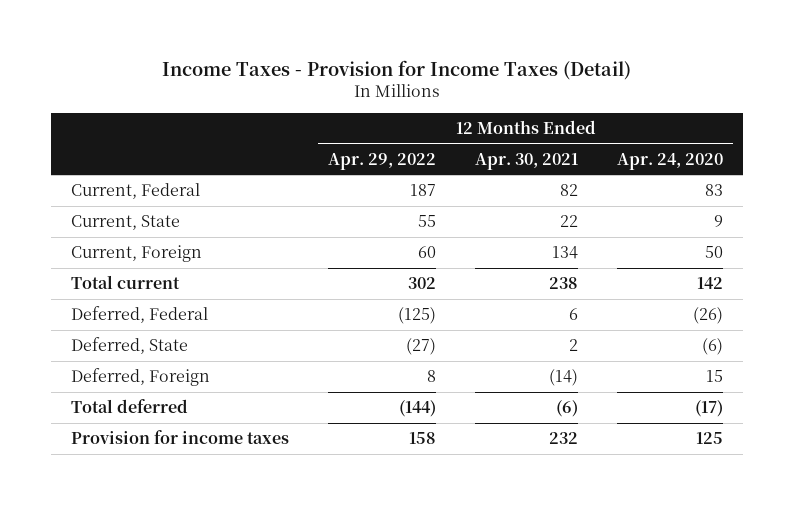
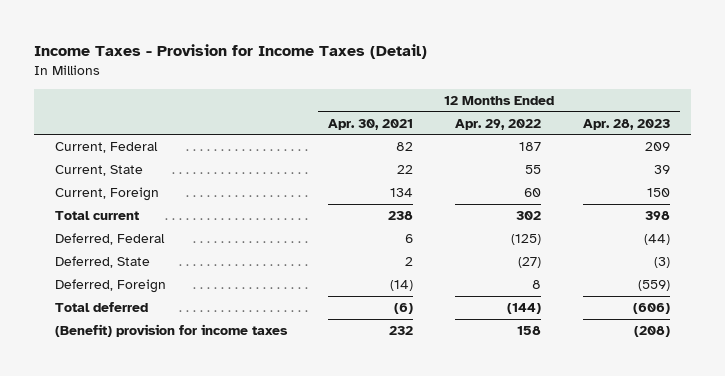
- | 12 Months Ended Apr. 29, 2022 | 12 Months Ended Apr. 30, 2021 | 12 Months Ended Apr. 24, 2020
+ | 12 Months Ended Apr. 30, 2021 | 12 Months Ended Apr. 29, 2022 | 12 Months Ended Apr. 28, 2023
- Provision for income taxes | 158 | 232 | 125
+ (Benefit) provision for income taxes | 232 | 158 | (208)

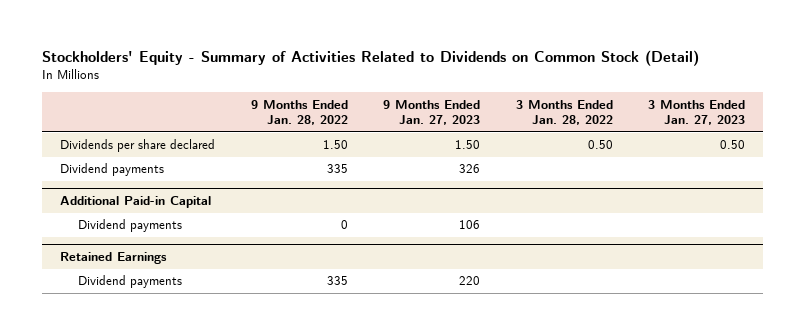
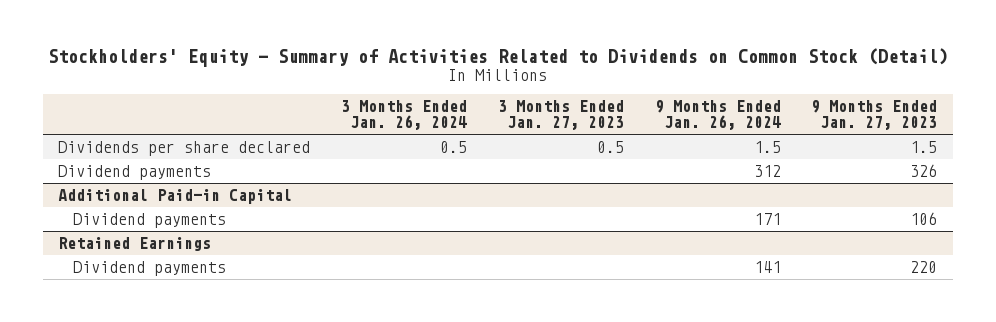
- | 9 Months Ended Jan. 28, 2022 | 9 Months Ended Jan. 27, 2023 | 3 Months Ended Jan. 28, 2022 | 3 Months Ended Jan. 27, 2023
+ | 3 Months Ended Jan. 26, 2024 | 3 Months Ended Jan. 27, 2023 | 9 Months Ended Jan. 26, 2024 | 9 Months Ended Jan. 27, 2023
- Dividends per share declared | 1.50 | 1.50 | 0.50 | 0.50
+ Dividends per share declared | 0.5 | 0.5 | 1.5 | 1.5

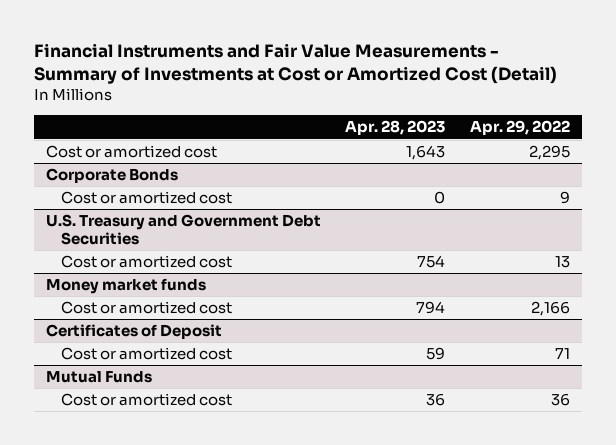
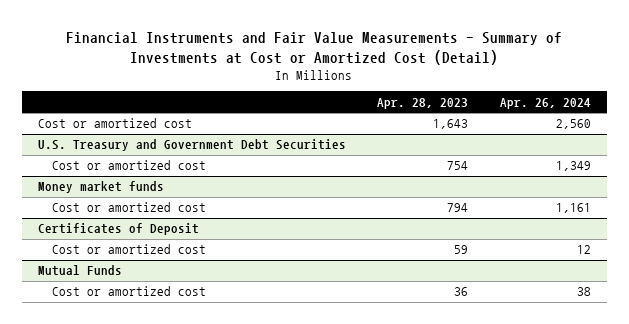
- | Apr. 28, 2023 | Apr. 29, 2022
+ | Apr. 28, 2023 | Apr. 26, 2024
- Corporate Bonds
- Cost or amortized cost | 0 | 9

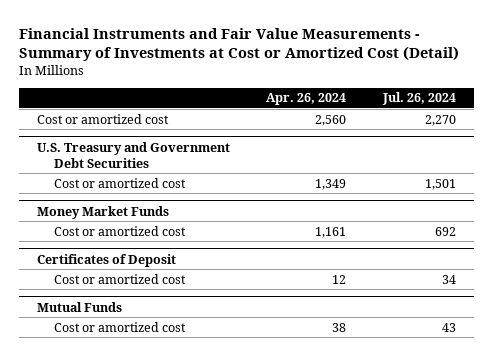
- | Apr. 28, 2023 | Apr. 26, 2024
+ | Apr. 26, 2024 | Jul. 26, 2024
- Money market funds
+ Money Market Funds

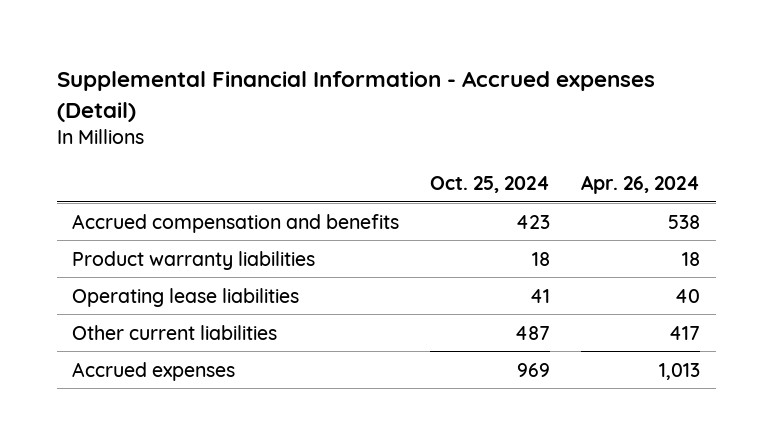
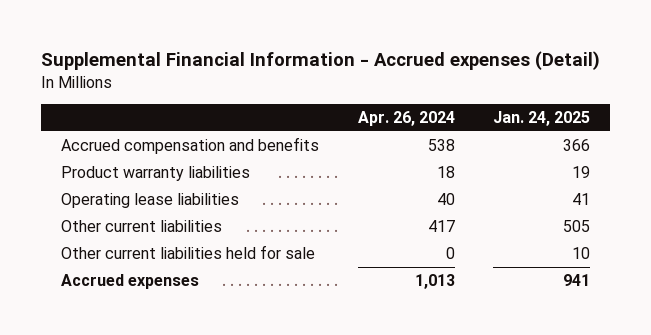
- | Oct. 25, 2024 | Apr. 26, 2024
+ | Apr. 26, 2024 | Jan. 24, 2025
+ Other current liabilities held for sale | 0 | 10

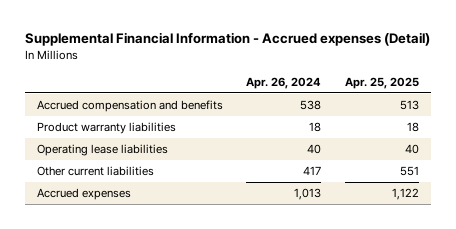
- | Apr. 26, 2024 | Jan. 24, 2025
+ | Apr. 26, 2024 | Apr. 25, 2025
- Other current liabilities held for sale | 0 | 10

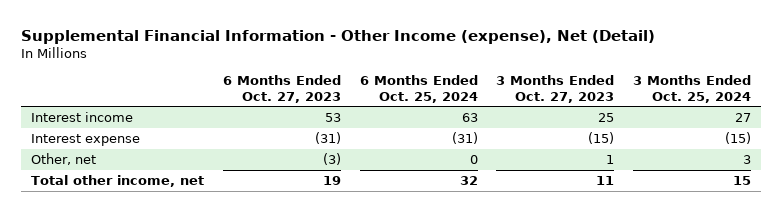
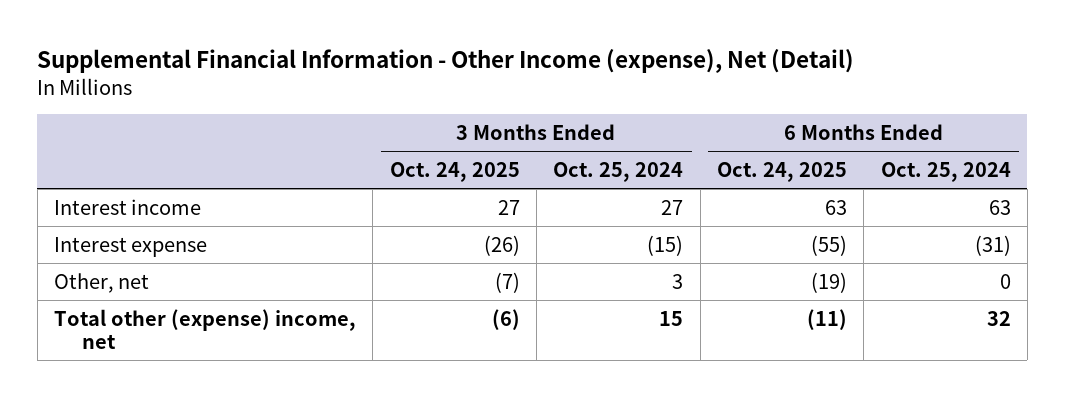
- | 6 Months Ended Oct. 27, 2023 | 6 Months Ended Oct. 25, 2024 | 3 Months Ended Oct. 27, 2023 | 3 Months Ended Oct. 25, 2024
+ | 3 Months Ended Oct. 24, 2025 | 3 Months Ended Oct. 25, 2024 | 6 Months Ended Oct. 24, 2025 | 6 Months Ended Oct. 25, 2024
- Total other income, net | 19 | 32 | 11 | 15
+ Total other (expense) income, net | (6) | 15 | (11) | 32

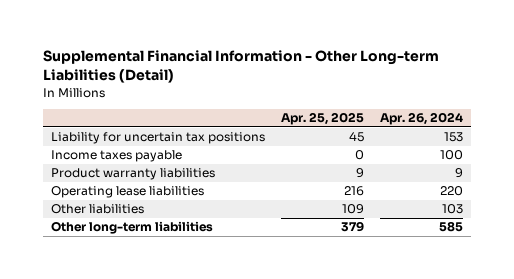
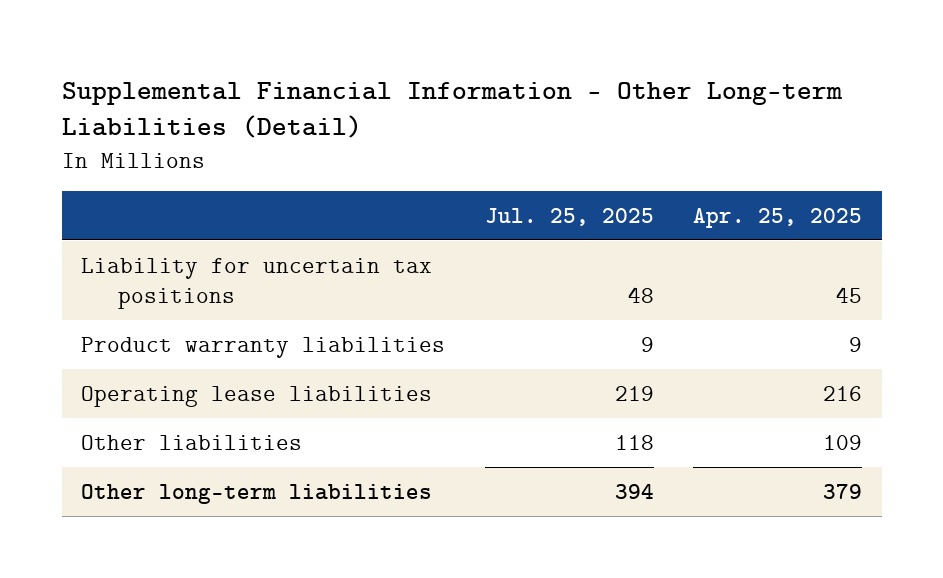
- | Apr. 25, 2025 | Apr. 26, 2024
+ | Jul. 25, 2025 | Apr. 25, 2025
- Income taxes payable | 0 | 100

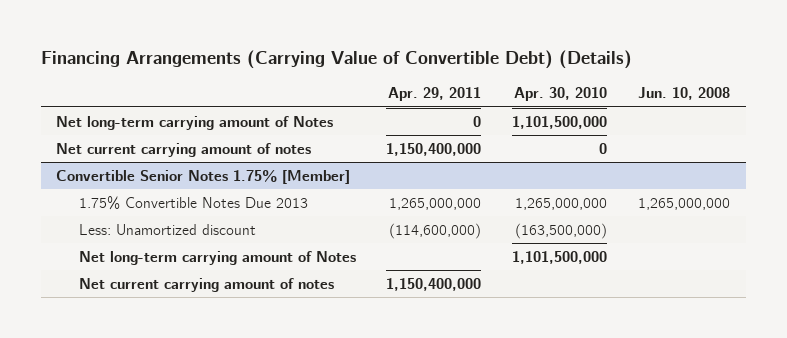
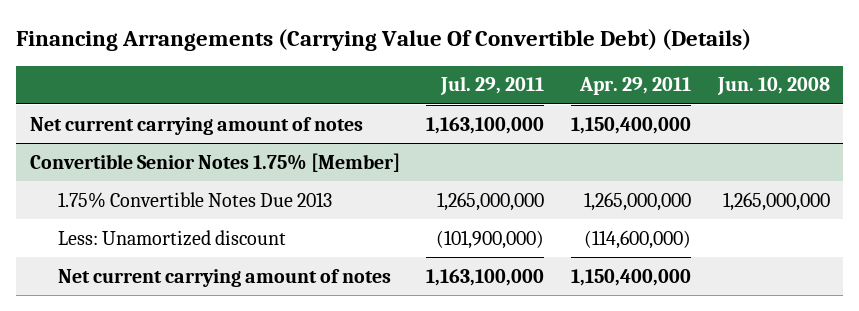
- Financing Arrangements (Carrying Value of Convertible Debt) (Details)
+ Financing Arrangements (Carrying Value Of Convertible Debt) (Details)
- | Apr. 29, 2011 | Apr. 30, 2010 | Jun. 10, 2008
+ | Jul. 29, 2011 | Apr. 29, 2011 | Jun. 10, 2008
- Net long-term carrying amount of Notes | 0 | 1,101,500,000 |
@ Convertible Senior Notes 1.75% [Member]
- Net long-term carrying amount of Notes | | 1,101,500,000 |

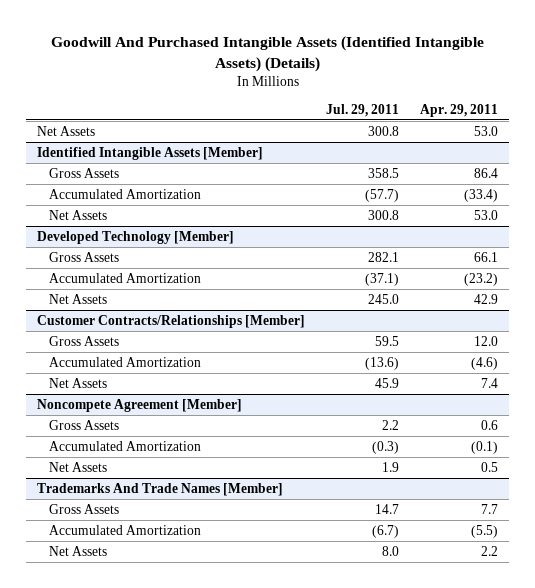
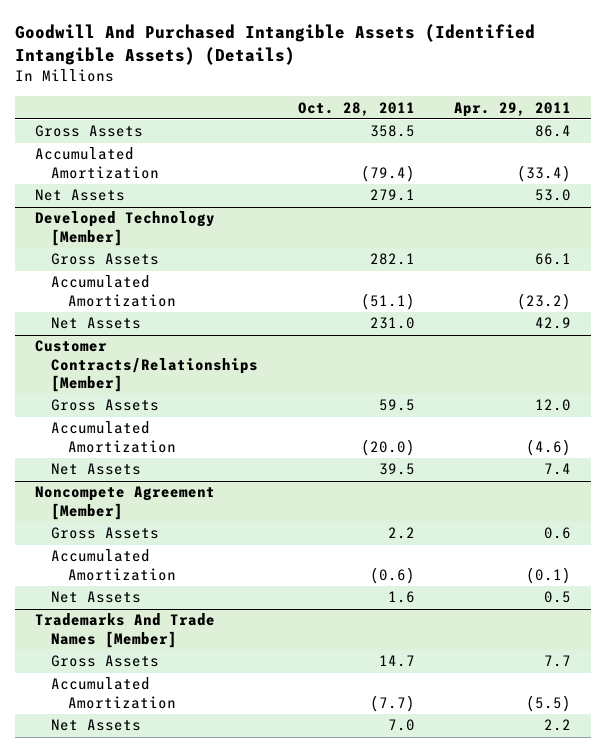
- | Jul. 29, 2011 | Apr. 29, 2011
+ | Oct. 28, 2011 | Apr. 29, 2011
- Net Assets | 300.8 | 53.0
- Identified Intangible Assets [Member]

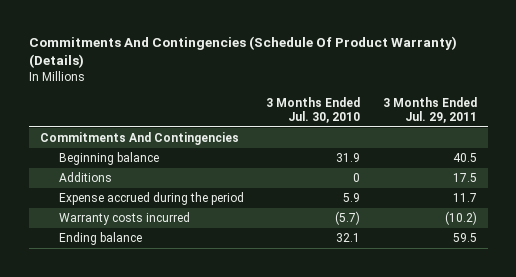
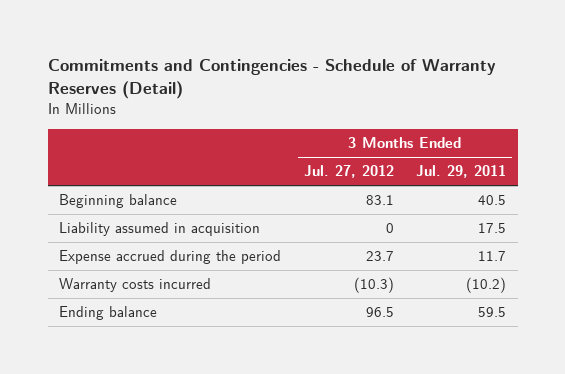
- Commitments And Contingencies (Schedule Of Product Warranty) (Details)
+ Commitments and Contingencies - Schedule of Warranty Reserves (Detail)
- | 3 Months Ended Jul. 30, 2010 | 3 Months Ended Jul. 29, 2011
+ | 3 Months Ended Jul. 27, 2012 | 3 Months Ended Jul. 29, 2011
- Commitments And Contingencies
- Additions | 0 | 17.5
+ Liability assumed in acquisition | 0 | 17.5

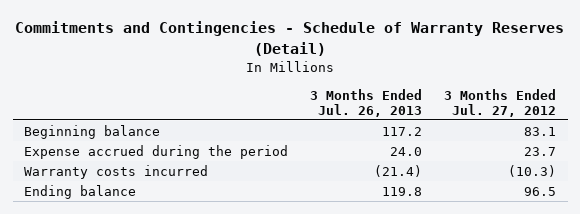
- | 3 Months Ended Jul. 27, 2012 | 3 Months Ended Jul. 29, 2011
+ | 3 Months Ended Jul. 26, 2013 | 3 Months Ended Jul. 27, 2012
- Liability assumed in acquisition | 0 | 17.5

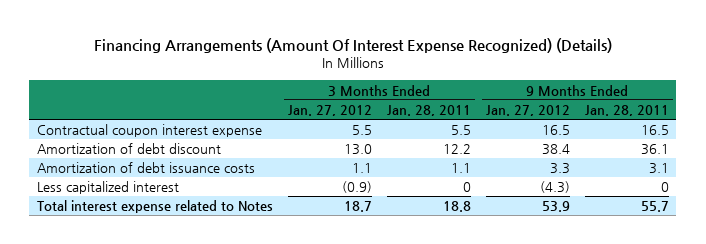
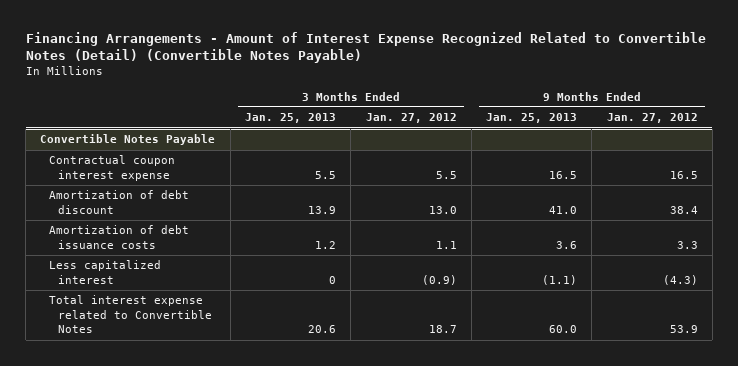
- Financing Arrangements (Amount Of Interest Expense Recognized) (Details)
+ Financing Arrangements - Amount of Interest Expense Recognized Related to Convertible Notes (Detail) (Convertible Notes Payable)
- | 3 Months Ended Jan. 27, 2012 | 3 Months Ended Jan. 28, 2011 | 9 Months Ended Jan. 27, 2012 | 9 Months Ended Jan. 28, 2011
+ | 3 Months Ended Jan. 25, 2013 | 3 Months Ended Jan. 27, 2012 | 9 Months Ended Jan. 25, 2013 | 9 Months Ended Jan. 27, 2012
+ Convertible Notes Payable
- Total interest expense related to Notes | 18.7 | 18.8 | 53.9 | 55.7
+ Total interest expense related to Convertible Notes | 20.6 | 18.7 | 60.0 | 53.9

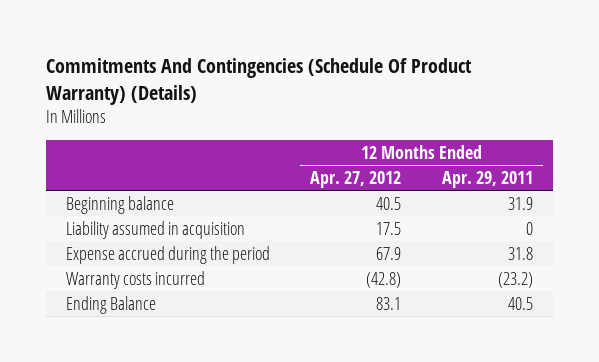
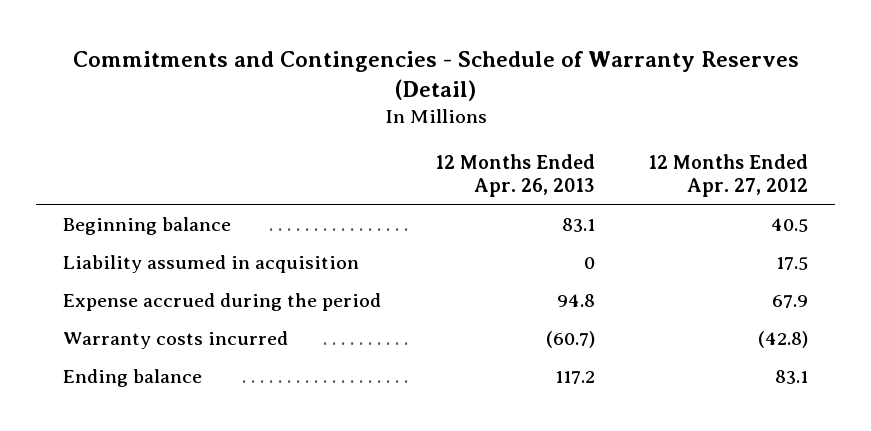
- Commitments And Contingencies (Schedule Of Product Warranty) (Details)
+ Commitments and Contingencies - Schedule of Warranty Reserves (Detail)
- | 12 Months Ended Apr. 27, 2012 | 12 Months Ended Apr. 29, 2011
+ | 12 Months Ended Apr. 26, 2013 | 12 Months Ended Apr. 27, 2012
- Ending Balance | 83.1 | 40.5
+ Ending balance | 117.2 | 83.1

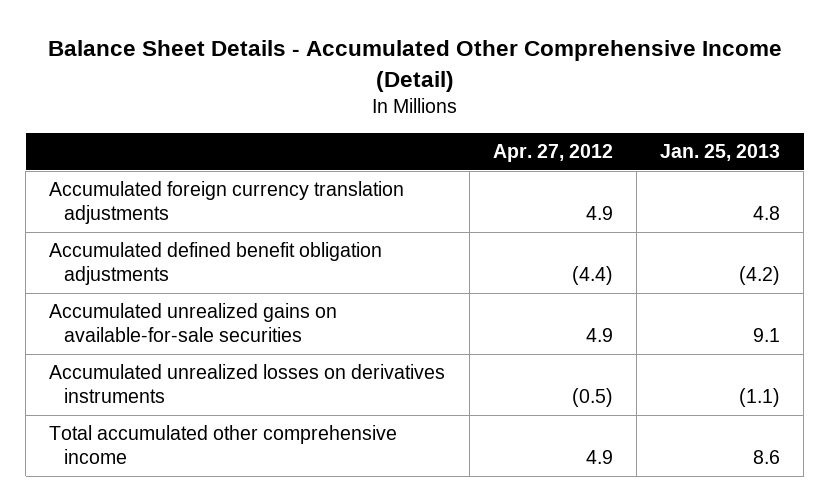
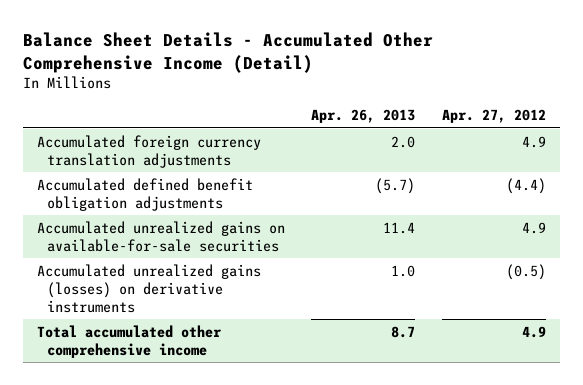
- | Apr. 27, 2012 | Jan. 25, 2013
+ | Apr. 26, 2013 | Apr. 27, 2012
- Accumulated unrealized losses on derivatives instruments | (0.5) | (1.1)
+ Accumulated unrealized gains (losses) on derivative instruments | 1.0 | (0.5)

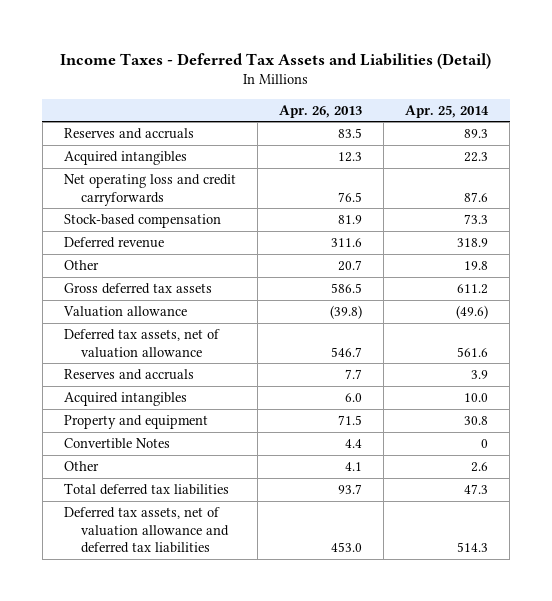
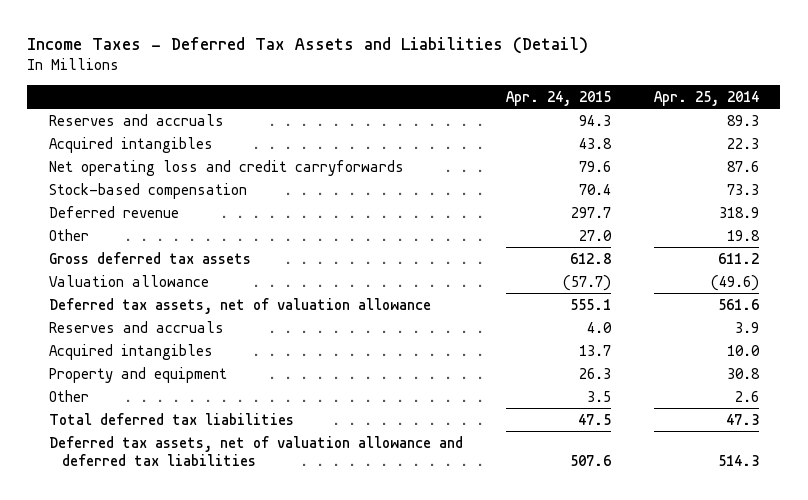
- | Apr. 26, 2013 | Apr. 25, 2014
+ | Apr. 24, 2015 | Apr. 25, 2014
- Convertible Notes | 4.4 | 0

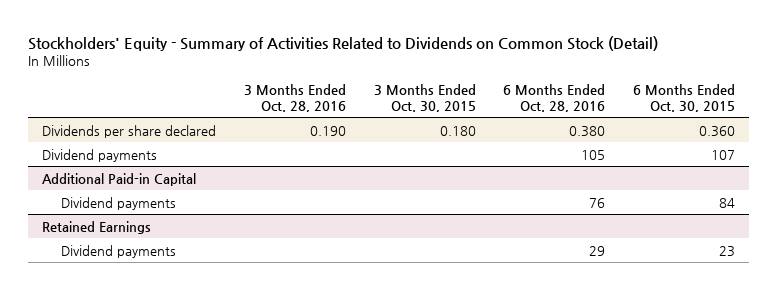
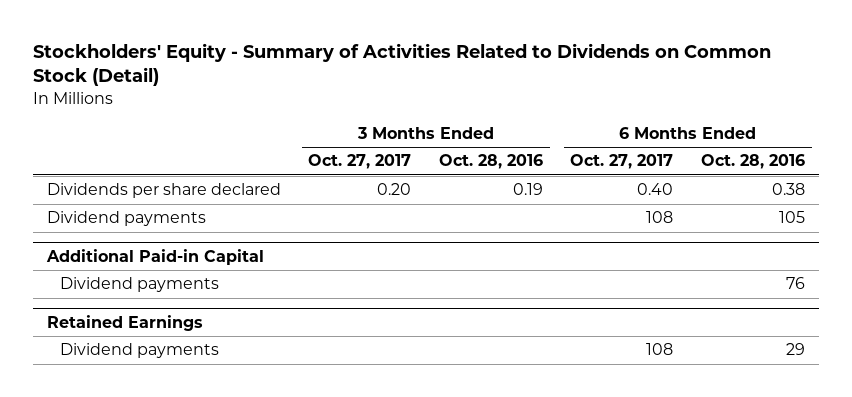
- | 3 Months Ended Oct. 28, 2016 | 3 Months Ended Oct. 30, 2015 | 6 Months Ended Oct. 28, 2016 | 6 Months Ended Oct. 30, 2015
+ | 3 Months Ended Oct. 27, 2017 | 3 Months Ended Oct. 28, 2016 | 6 Months Ended Oct. 27, 2017 | 6 Months Ended Oct. 28, 2016
- Dividends per share declared | 0.190 | 0.180 | 0.380 | 0.360
+ Dividends per share declared | 0.20 | 0.19 | 0.40 | 0.38

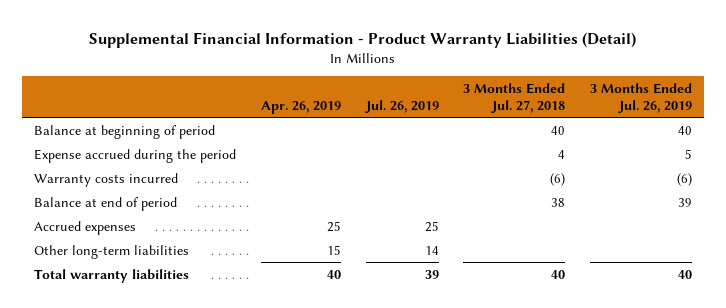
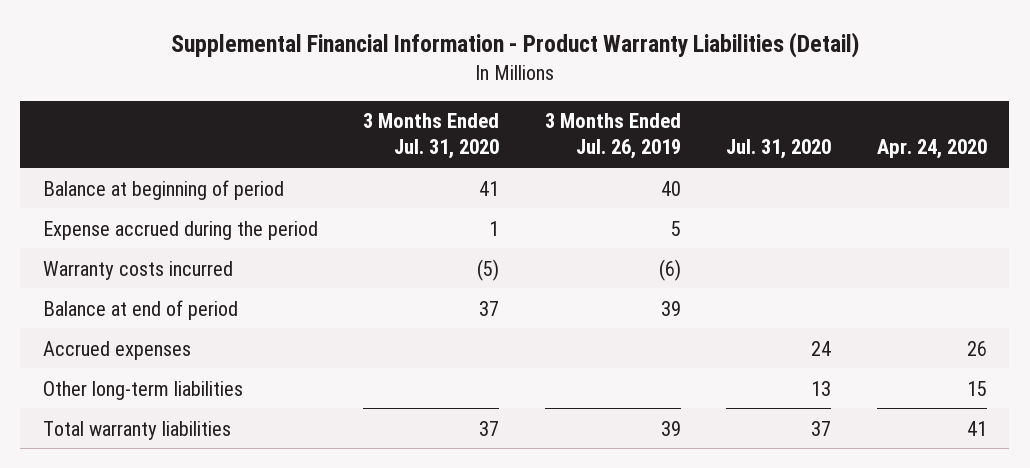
- | Apr. 26, 2019 | Jul. 26, 2019 | 3 Months Ended Jul. 27, 2018 | 3 Months Ended Jul. 26, 2019
+ | 3 Months Ended Jul. 31, 2020 | 3 Months Ended Jul. 26, 2019 | Jul. 31, 2020 | Apr. 24, 2020
- Total warranty liabilities | 40 | 39 | 40 | 40
+ Total warranty liabilities | 37 | 39 | 37 | 41

